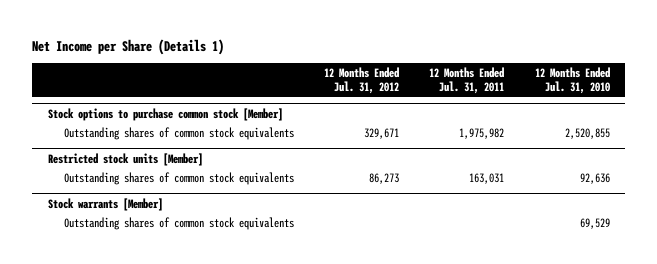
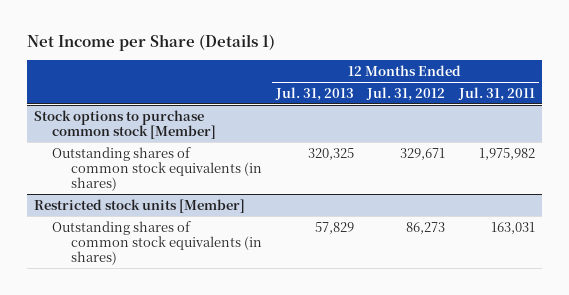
- | 12 Months Ended Jul. 31, 2012 | 12 Months Ended Jul. 31, 2011 | 12 Months Ended Jul. 31, 2010
+ | 12 Months Ended Jul. 31, 2013 | 12 Months Ended Jul. 31, 2012 | 12 Months Ended Jul. 31, 2011
@ Stock options to purchase common stock [Member]
- Outstanding shares of common stock equivalents | 329,671 | 1,975,982 | 2,520,855
+ Outstanding shares of common stock equivalents (in shares) | 320,325 | 329,671 | 1,975,982
@ Restricted stock units [Member]
- Outstanding shares of common stock equivalents | 86,273 | 163,031 | 92,636
- Stock warrants [Member]
- Outstanding shares of common stock equivalents | | | 69,529
@ Restricted stock units [Member]
+ Outstanding shares of common stock equivalents (in shares) | 57,829 | 86,273 | 163,031

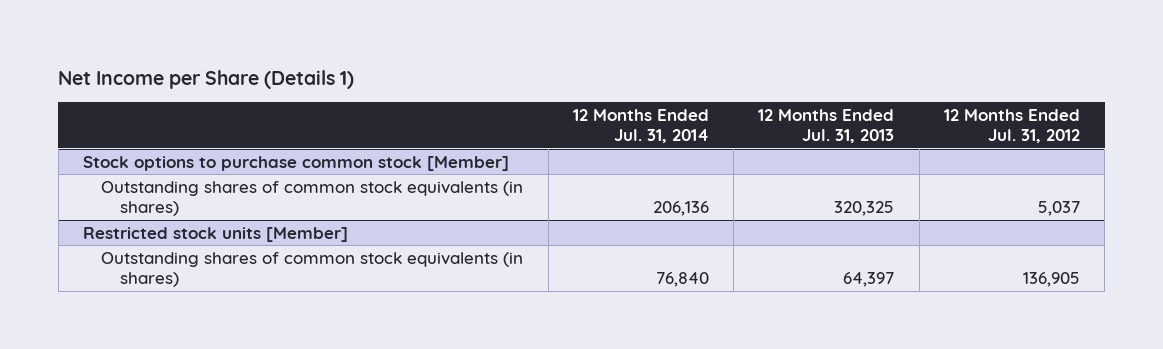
- | 12 Months Ended Jul. 31, 2013 | 12 Months Ended Jul. 31, 2012 | 12 Months Ended Jul. 31, 2011
+ | 12 Months Ended Jul. 31, 2014 | 12 Months Ended Jul. 31, 2013 | 12 Months Ended Jul. 31, 2012
@ Stock options to purchase common stock [Member]
- Outstanding shares of common stock equivalents (in shares) | 320,325 | 329,671 | 1,975,982
+ Outstanding shares of common stock equivalents (in shares) | 206,136 | 320,325 | 5,037
@ Restricted stock units [Member]
- Outstanding shares of common stock equivalents (in shares) | 57,829 | 86,273 | 163,031
+ Outstanding shares of common stock equivalents (in shares) | 76,840 | 64,397 | 136,905

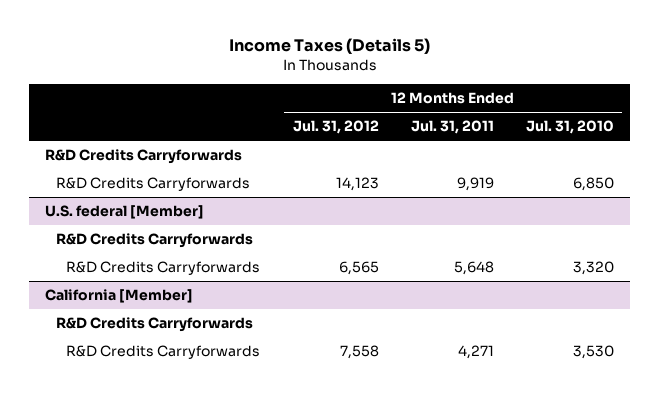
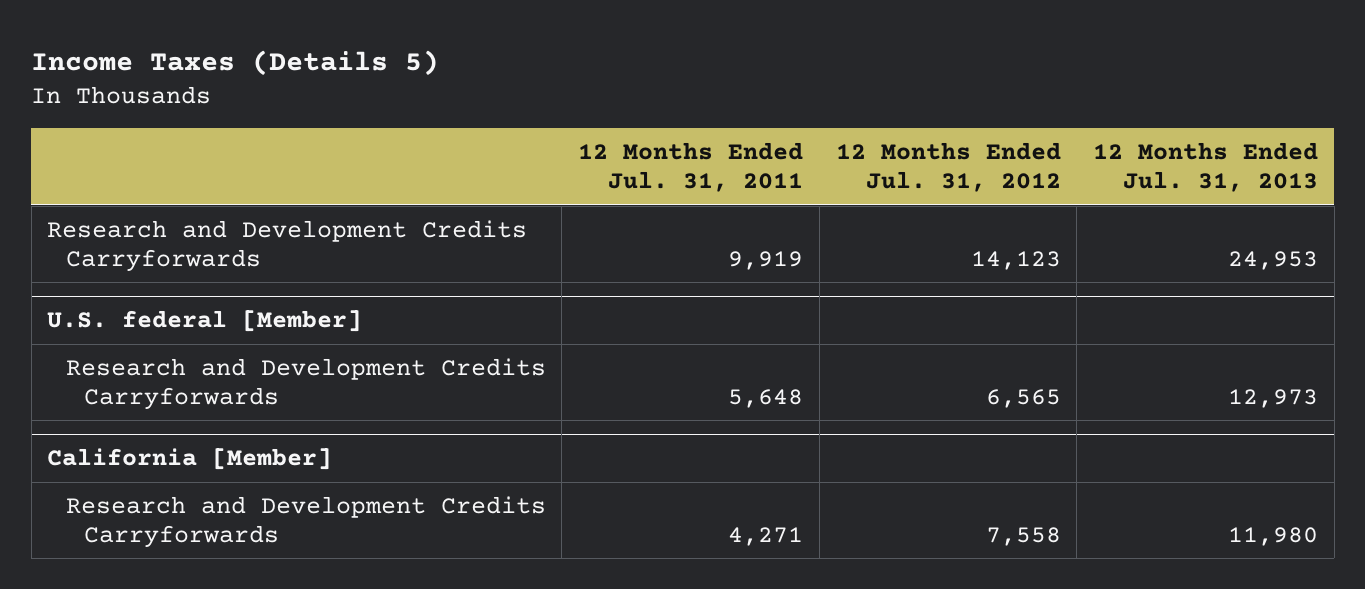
- | 12 Months Ended Jul. 31, 2012 | 12 Months Ended Jul. 31, 2011 | 12 Months Ended Jul. 31, 2010
+ | 12 Months Ended Jul. 31, 2011 | 12 Months Ended Jul. 31, 2012 | 12 Months Ended Jul. 31, 2013
- R&D Credits Carryforwards
- R&D Credits Carryforwards | 14,123 | 9,919 | 6,850
+ Research and Development Credits Carryforwards | 9,919 | 14,123 | 24,953
@ U.S. federal [Member]
- R&D Credits Carryforwards
- R&D Credits Carryforwards | 6,565 | 5,648 | 3,320
+ Research and Development Credits Carryforwards | 5,648 | 6,565 | 12,973
@ California [Member]
- R&D Credits Carryforwards
- R&D Credits Carryforwards | 7,558 | 4,271 | 3,530
+ Research and Development Credits Carryforwards | 4,271 | 7,558 | 11,980

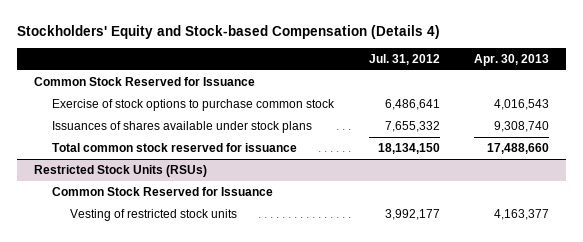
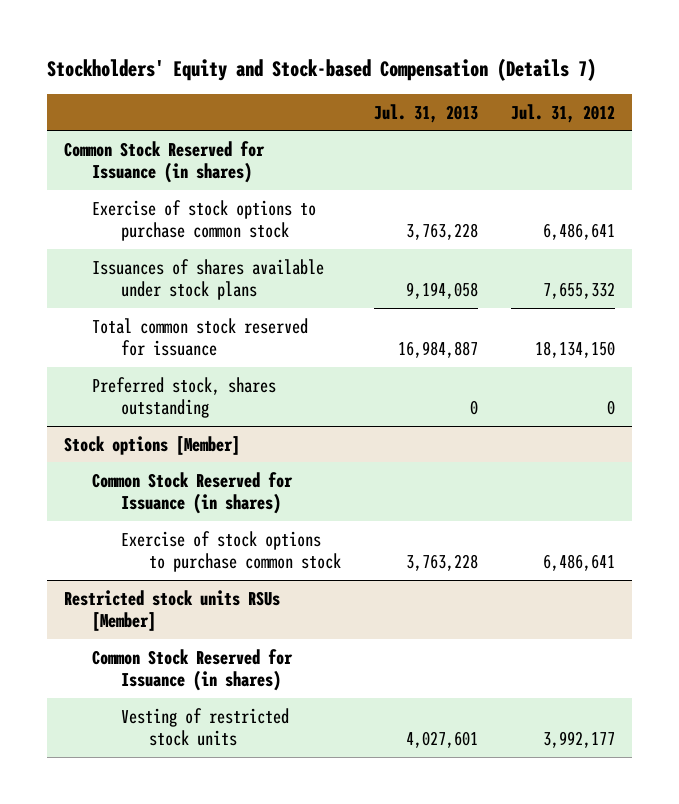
- Stockholders' Equity and Stock-based Compensation (Details 4)
+ Stockholders' Equity and Stock-based Compensation (Details 7)
- | Jul. 31, 2012 | Apr. 30, 2013
+ | Jul. 31, 2013 | Jul. 31, 2012
- Common Stock Reserved for Issuance
+ Common Stock Reserved for Issuance (in shares)
- Restricted Stock Units (RSUs)
- Common Stock Reserved for Issuance
+ Preferred stock, shares outstanding | 0 | 0
+ Stock options [Member]
+ Common Stock Reserved for Issuance (in shares)
+ Exercise of stock options to purchase common stock | 3,763,228 | 6,486,641
+ Restricted stock units RSUs [Member]
+ Common Stock Reserved for Issuance (in shares)

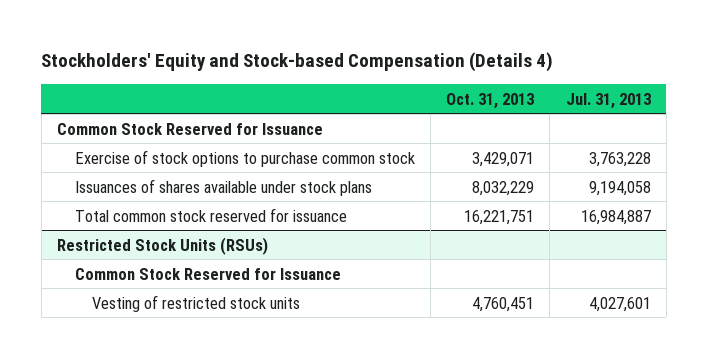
- Stockholders' Equity and Stock-based Compensation (Details 7)
+ Stockholders' Equity and Stock-based Compensation (Details 4)
- | Jul. 31, 2013 | Jul. 31, 2012
+ | Oct. 31, 2013 | Jul. 31, 2013
- Common Stock Reserved for Issuance (in shares)
+ Common Stock Reserved for Issuance
- Preferred stock, shares outstanding | 0 | 0
- Stock options [Member]
- Common Stock Reserved for Issuance (in shares)
- Exercise of stock options to purchase common stock | 3,763,228 | 6,486,641
- Restricted stock units RSUs [Member]
- Common Stock Reserved for Issuance (in shares)
+ Restricted Stock Units (RSUs)
+ Common Stock Reserved for Issuance

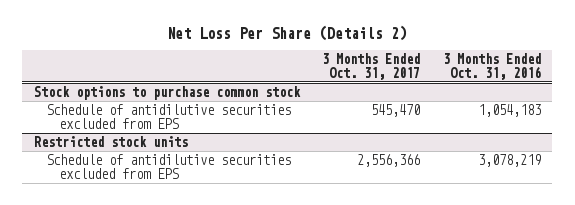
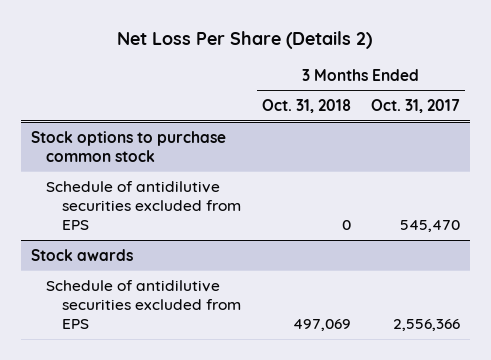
- | 3 Months Ended Oct. 31, 2017 | 3 Months Ended Oct. 31, 2016
+ | 3 Months Ended Oct. 31, 2018 | 3 Months Ended Oct. 31, 2017
- Restricted stock units
+ Stock awards

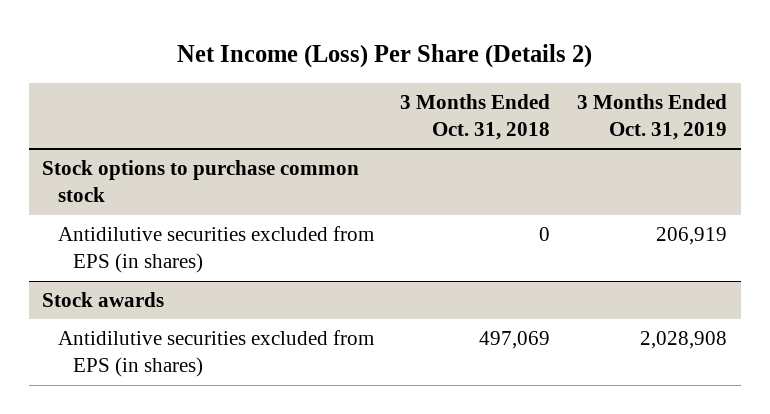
- Net Loss Per Share (Details 2)
+ Net Income (Loss) Per Share (Details 2)
- | 3 Months Ended Oct. 31, 2018 | 3 Months Ended Oct. 31, 2017
+ | 3 Months Ended Oct. 31, 2018 | 3 Months Ended Oct. 31, 2019
@ Stock options to purchase common stock
- Schedule of antidilutive securities excluded from EPS | 0 | 545,470
+ Antidilutive securities excluded from EPS (in shares) | 0 | 206,919
@ Stock awards
- Schedule of antidilutive securities excluded from EPS | 497,069 | 2,556,366
+ Antidilutive securities excluded from EPS (in shares) | 497,069 | 2,028,908

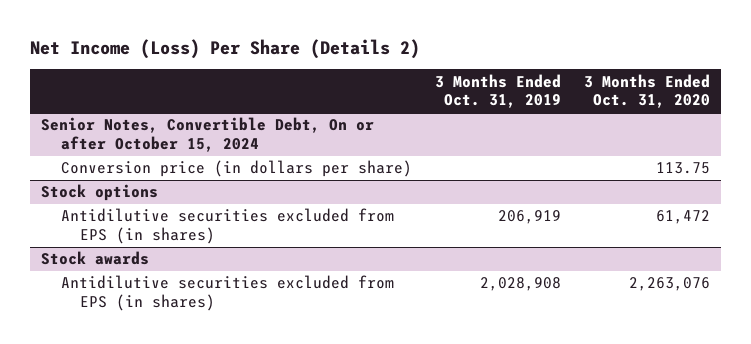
- | 3 Months Ended Oct. 31, 2018 | 3 Months Ended Oct. 31, 2019
+ | 3 Months Ended Oct. 31, 2019 | 3 Months Ended Oct. 31, 2020
- Stock options to purchase common stock
+ Senior Notes, Convertible Debt, On or after October 15, 2024
+ Conversion price (in dollars per share) | | 113.75
+ Stock options

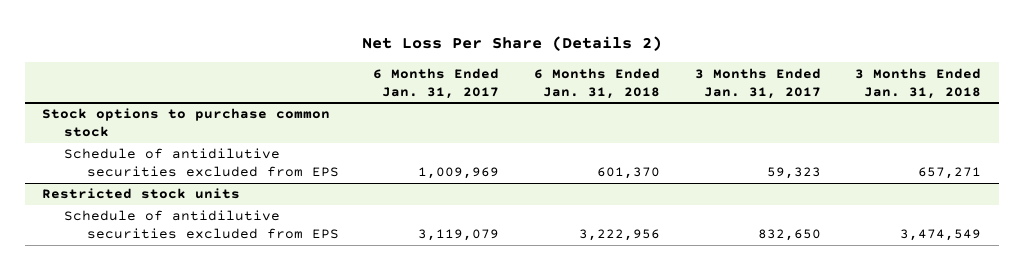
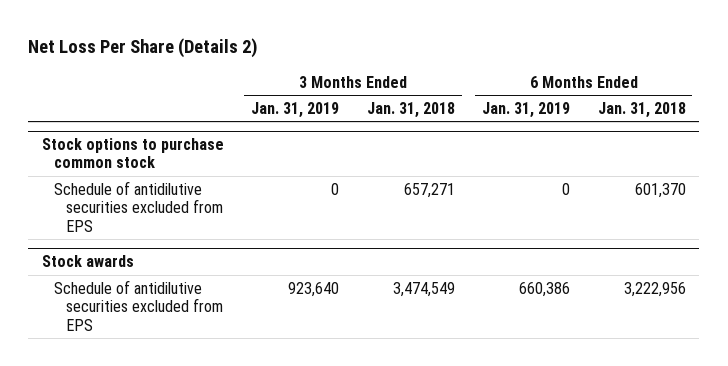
- | 6 Months Ended Jan. 31, 2017 | 6 Months Ended Jan. 31, 2018 | 3 Months Ended Jan. 31, 2017 | 3 Months Ended Jan. 31, 2018
+ | 3 Months Ended Jan. 31, 2019 | 3 Months Ended Jan. 31, 2018 | 6 Months Ended Jan. 31, 2019 | 6 Months Ended Jan. 31, 2018
- Restricted stock units
+ Stock awards

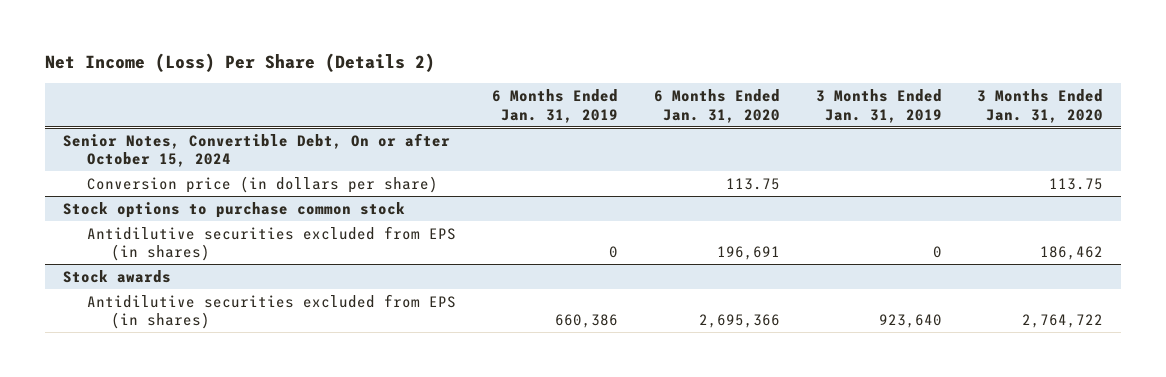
- Net Loss Per Share (Details 2)
+ Net Income (Loss) Per Share (Details 2)
- | 3 Months Ended Jan. 31, 2019 | 3 Months Ended Jan. 31, 2018 | 6 Months Ended Jan. 31, 2019 | 6 Months Ended Jan. 31, 2018
+ | 6 Months Ended Jan. 31, 2019 | 6 Months Ended Jan. 31, 2020 | 3 Months Ended Jan. 31, 2019 | 3 Months Ended Jan. 31, 2020
+ Senior Notes, Convertible Debt, On or after October 15, 2024
+ Conversion price (in dollars per share) | | 113.75 | | 113.75
@ Stock options to purchase common stock
- Schedule of antidilutive securities excluded from EPS | 0 | 657,271 | 0 | 601,370
+ Antidilutive securities excluded from EPS (in shares) | 0 | 196,691 | 0 | 186,462
@ Stock awards
- Schedule of antidilutive securities excluded from EPS | 923,640 | 3,474,549 | 660,386 | 3,222,956
+ Antidilutive securities excluded from EPS (in shares) | 660,386 | 2,695,366 | 923,640 | 2,764,722

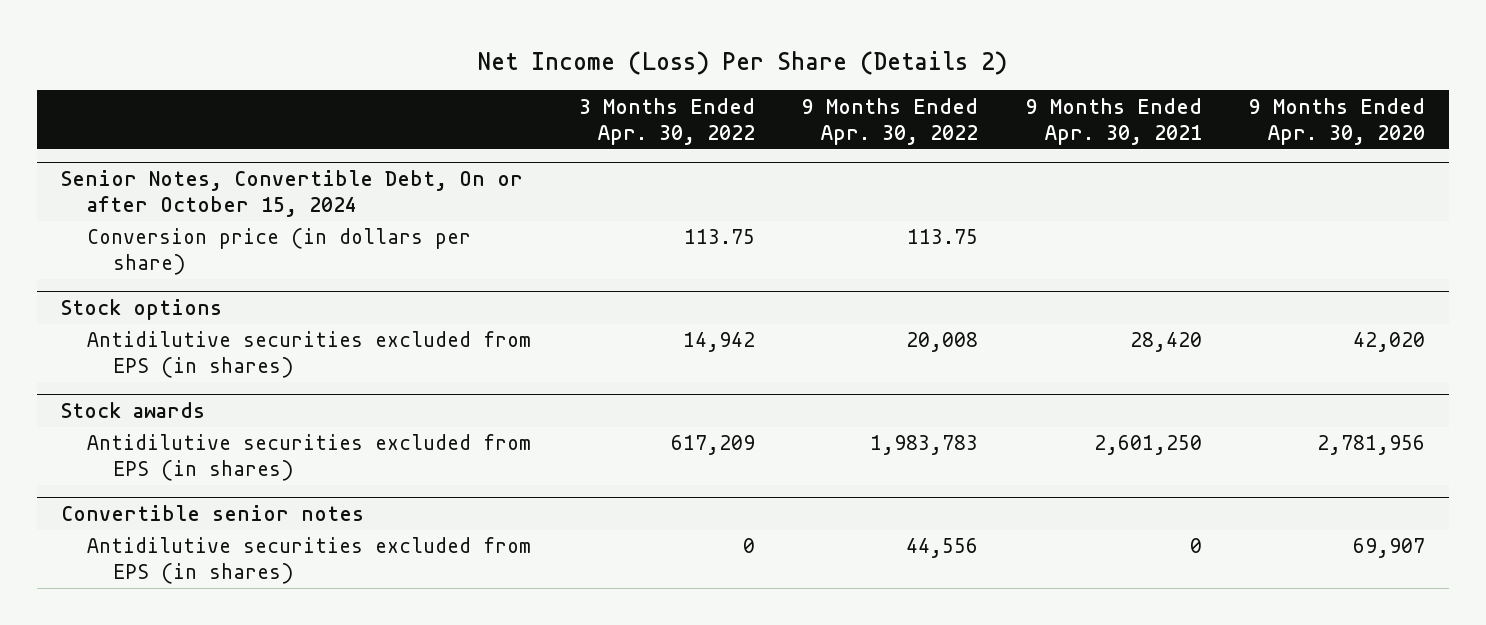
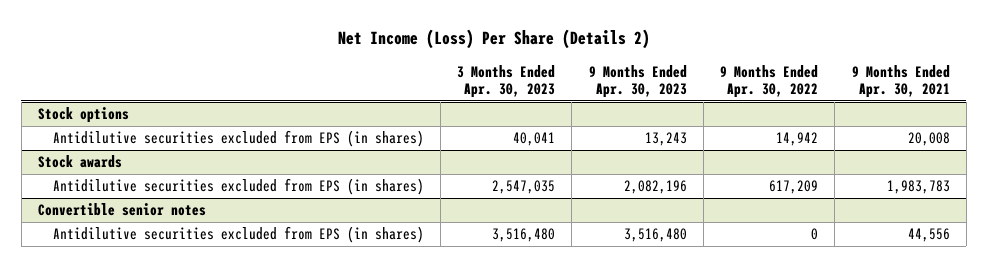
- | 3 Months Ended Apr. 30, 2022 | 9 Months Ended Apr. 30, 2022 | 9 Months Ended Apr. 30, 2021 | 9 Months Ended Apr. 30, 2020
+ | 3 Months Ended Apr. 30, 2023 | 9 Months Ended Apr. 30, 2023 | 9 Months Ended Apr. 30, 2022 | 9 Months Ended Apr. 30, 2021
- Senior Notes, Convertible Debt, On or after October 15, 2024
- Conversion price (in dollars per share) | 113.75 | 113.75 | |
@ Stock options
- Antidilutive securities excluded from EPS (in shares) | 14,942 | 20,008 | 28,420 | 42,020
+ Antidilutive securities excluded from EPS (in shares) | 40,041 | 13,243 | 14,942 | 20,008
@ Stock awards
- Antidilutive securities excluded from EPS (in shares) | 617,209 | 1,983,783 | 2,601,250 | 2,781,956
+ Antidilutive securities excluded from EPS (in shares) | 2,547,035 | 2,082,196 | 617,209 | 1,983,783
@ Convertible senior notes
- Antidilutive securities excluded from EPS (in shares) | 0 | 44,556 | 0 | 69,907
+ Antidilutive securities excluded from EPS (in shares) | 3,516,480 | 3,516,480 | 0 | 44,556

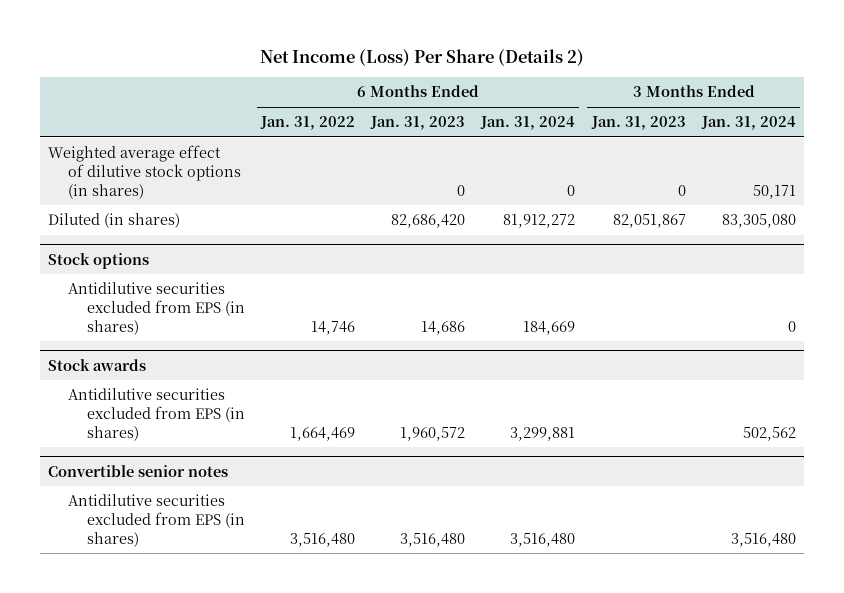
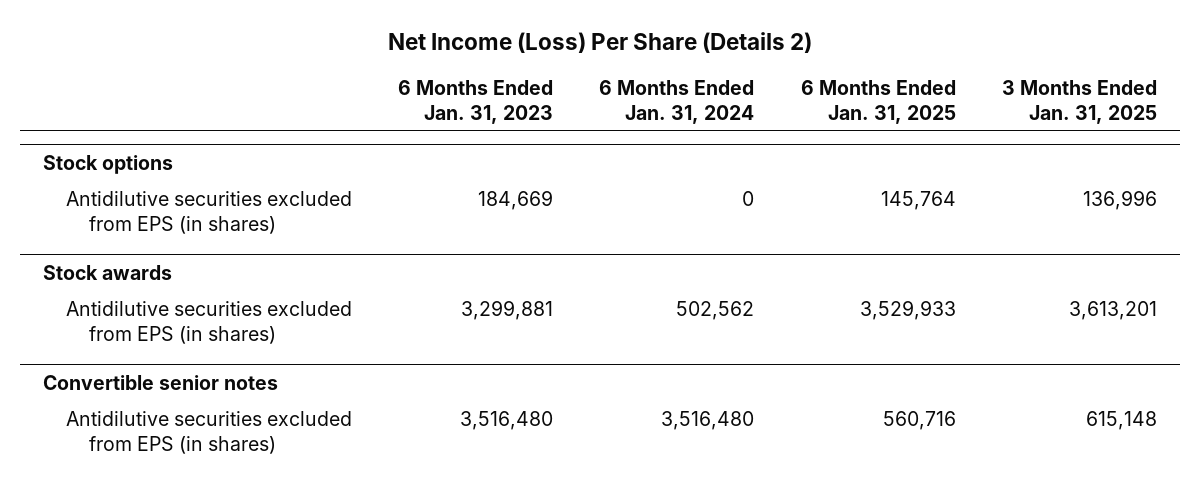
- | 6 Months Ended Jan. 31, 2022 | 6 Months Ended Jan. 31, 2023 | 6 Months Ended Jan. 31, 2024 | 3 Months Ended Jan. 31, 2023 | 3 Months Ended Jan. 31, 2024
+ | 6 Months Ended Jan. 31, 2023 | 6 Months Ended Jan. 31, 2024 | 6 Months Ended Jan. 31, 2025 | 3 Months Ended Jan. 31, 2025
- Weighted average effect of dilutive stock options (in shares) | | 0 | 0 | 0 | 50,171
- Diluted (in shares) | | 82,686,420 | 81,912,272 | 82,051,867 | 83,305,080
@ Stock options
- Antidilutive securities excluded from EPS (in shares) | 14,746 | 14,686 | 184,669 | | 0
+ Antidilutive securities excluded from EPS (in shares) | 184,669 | 0 | 145,764 | 136,996
@ Stock awards
- Antidilutive securities excluded from EPS (in shares) | 1,664,469 | 1,960,572 | 3,299,881 | | 502,562
+ Antidilutive securities excluded from EPS (in shares) | 3,299,881 | 502,562 | 3,529,933 | 3,613,201

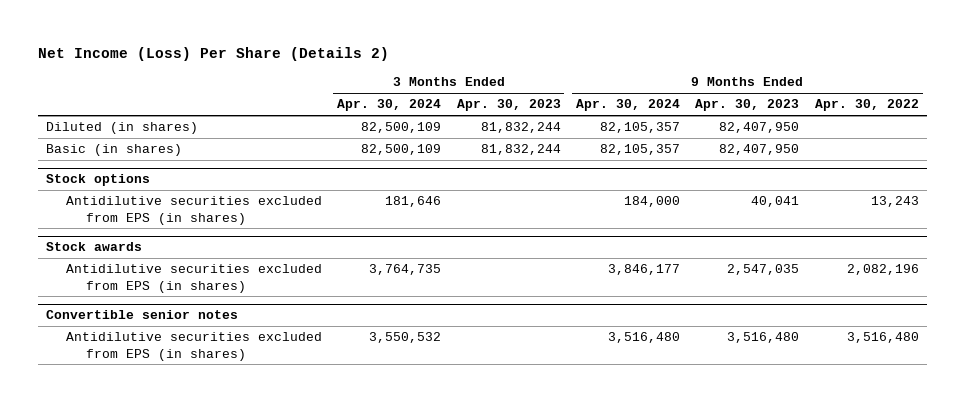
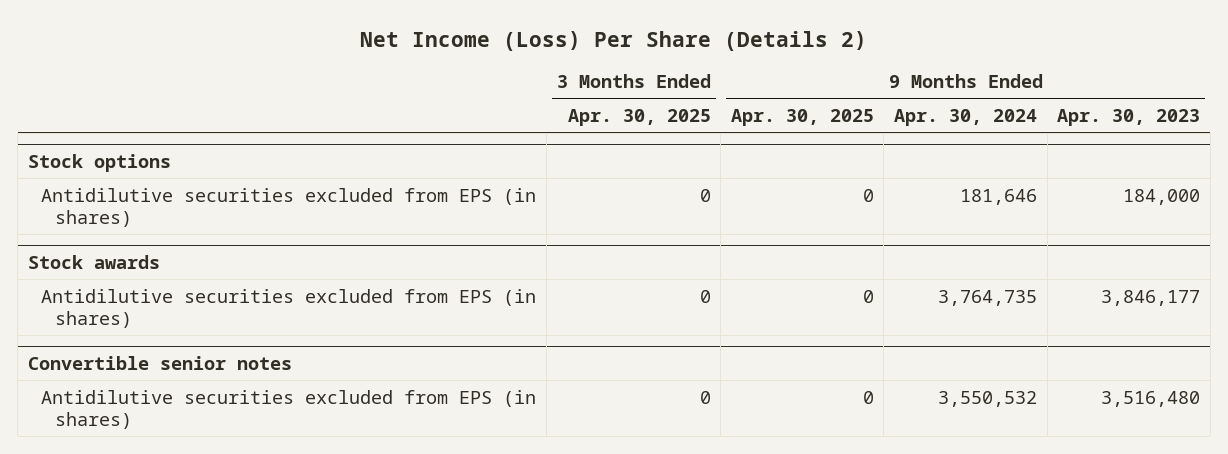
- | 3 Months Ended Apr. 30, 2024 | 3 Months Ended Apr. 30, 2023 | 9 Months Ended Apr. 30, 2024 | 9 Months Ended Apr. 30, 2023 | 9 Months Ended Apr. 30, 2022
+ | 3 Months Ended Apr. 30, 2025 | 9 Months Ended Apr. 30, 2025 | 9 Months Ended Apr. 30, 2024 | 9 Months Ended Apr. 30, 2023
- Diluted (in shares) | 82,500,109 | 81,832,244 | 82,105,357 | 82,407,950 |
- Basic (in shares) | 82,500,109 | 81,832,244 | 82,105,357 | 82,407,950 |
@ Stock options
- Antidilutive securities excluded from EPS (in shares) | 181,646 | | 184,000 | 40,041 | 13,243
+ Antidilutive securities excluded from EPS (in shares) | 0 | 0 | 181,646 | 184,000
@ Stock awards
- Antidilutive securities excluded from EPS (in shares) | 3,764,735 | | 3,846,177 | 2,547,035 | 2,082,196
+ Antidilutive securities excluded from EPS (in shares) | 0 | 0 | 3,764,735 | 3,846,177
@ Convertible senior notes
- Antidilutive securities excluded from EPS (in shares) | 3,550,532 | | 3,516,480 | 3,516,480 | 3,516,480
+ Antidilutive securities excluded from EPS (in shares) | 0 | 0 | 3,550,532 | 3,516,480

